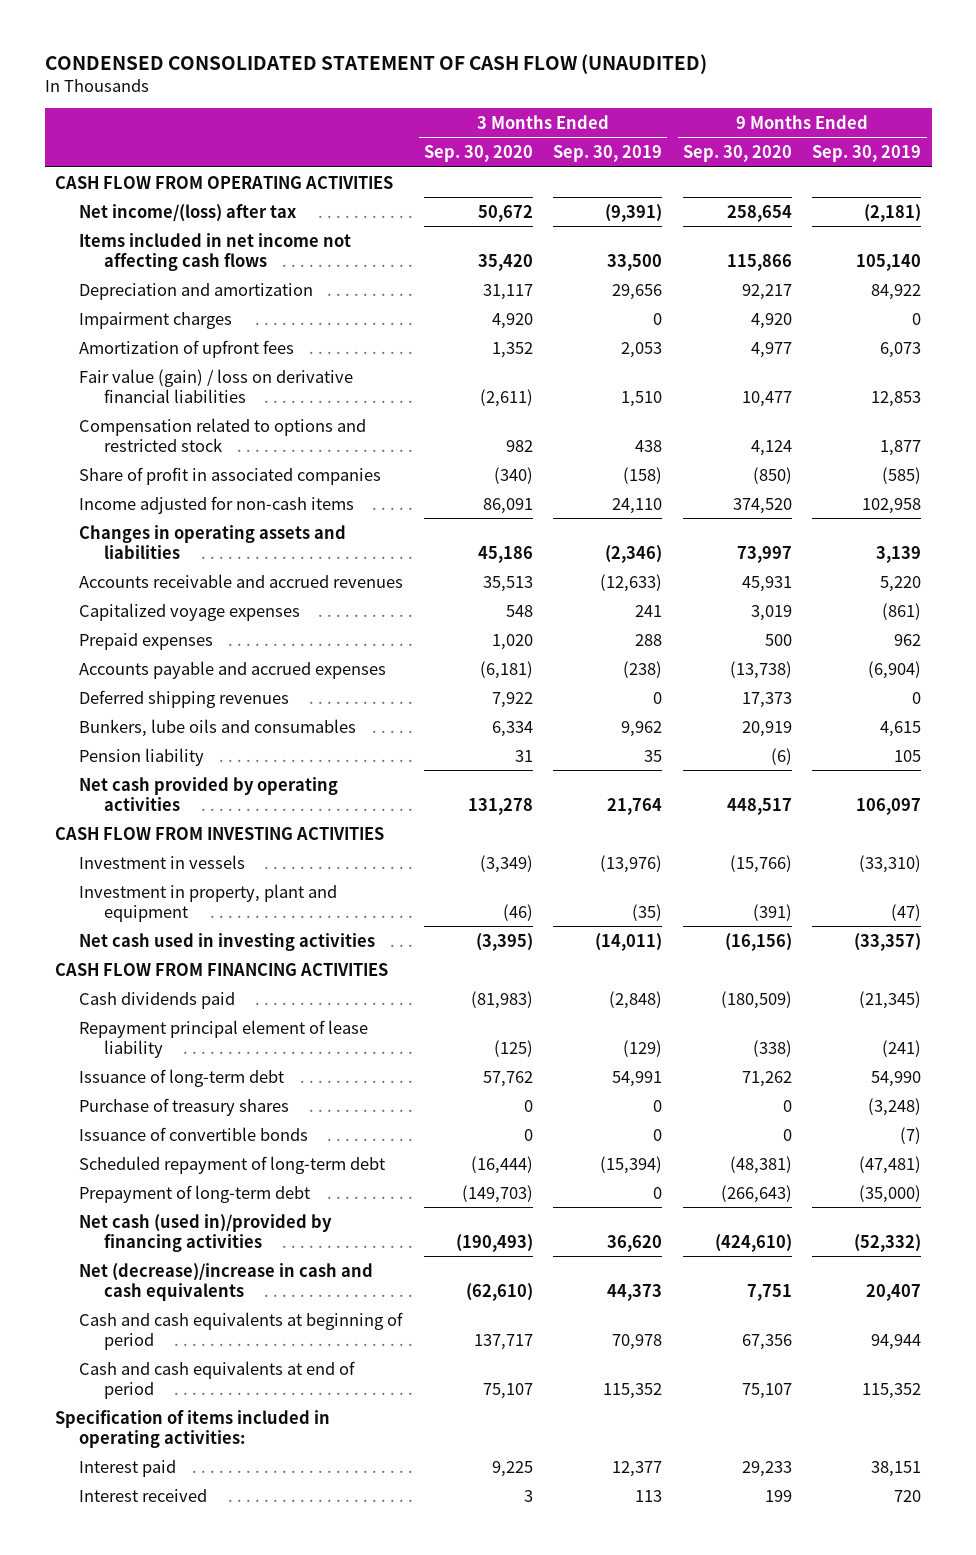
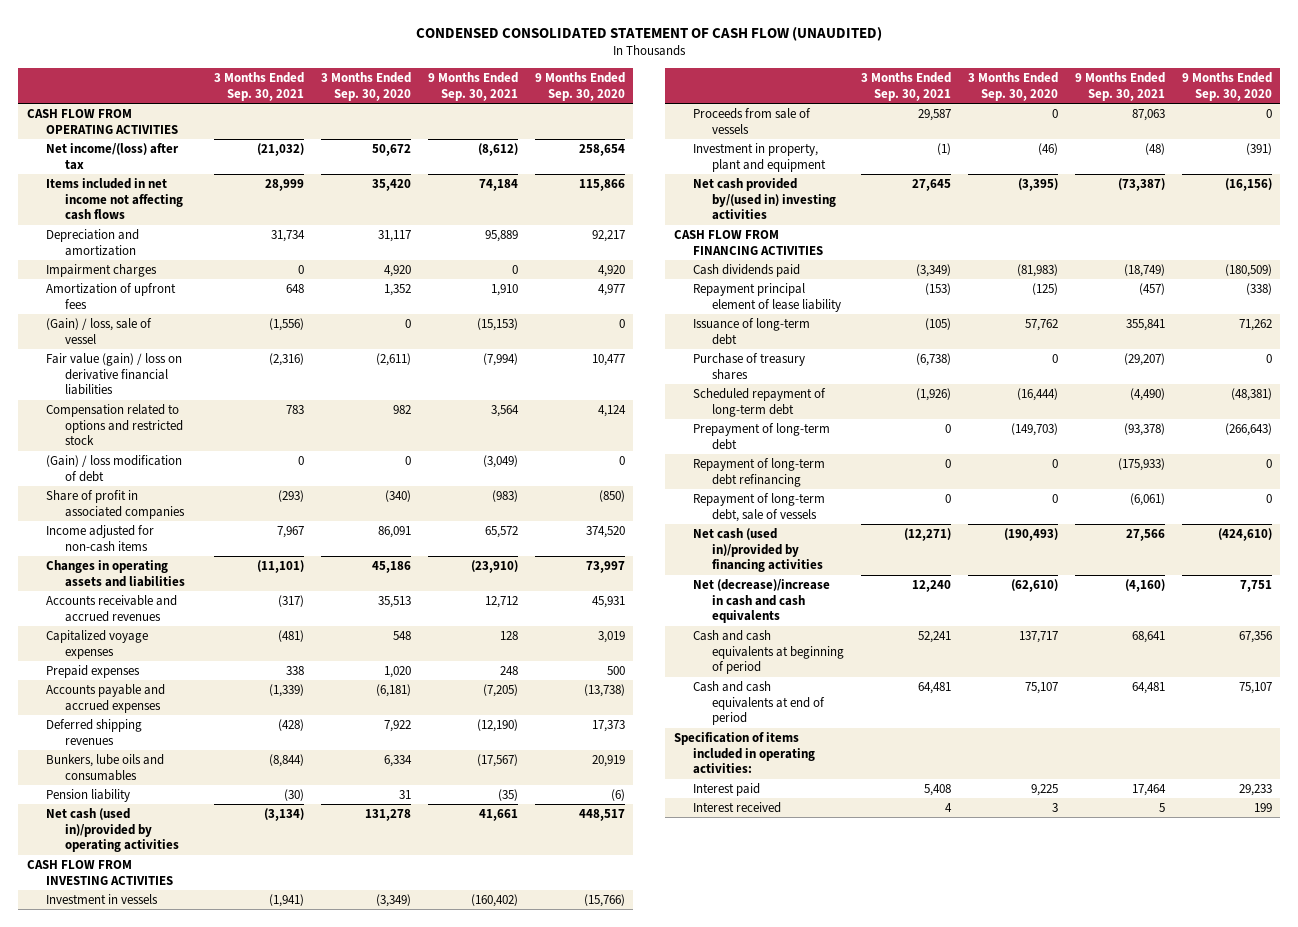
- | 3 Months Ended Sep. 30, 2020 | 3 Months Ended Sep. 30, 2019 | 9 Months Ended Sep. 30, 2020 | 9 Months Ended Sep. 30, 2019
+ | 3 Months Ended Sep. 30, 2021 | 3 Months Ended Sep. 30, 2020 | 9 Months Ended Sep. 30, 2021 | 9 Months Ended Sep. 30, 2020
+ (Gain) / loss, sale of vessel | (1,556) | 0 | (15,153) | 0
+ (Gain) / loss modification of debt | 0 | 0 | (3,049) | 0
- Net cash provided by operating activities | 131,278 | 21,764 | 448,517 | 106,097
+ Net cash (used in)/provided by operating activities | (3,134) | 131,278 | 41,661 | 448,517
+ Proceeds from sale of vessels | 29,587 | 0 | 87,063 | 0
- Net cash used in investing activities | (3,395) | (14,011) | (16,156) | (33,357)
+ Net cash provided by/(used in) investing activities | 27,645 | (3,395) | (73,387) | (16,156)
- Issuance of convertible bonds | 0 | 0 | 0 | (7)
+ Repayment of long-term debt refinancing | 0 | 0 | (175,933) | 0
+ Repayment of long-term debt, sale of vessels | 0 | 0 | (6,061) | 0

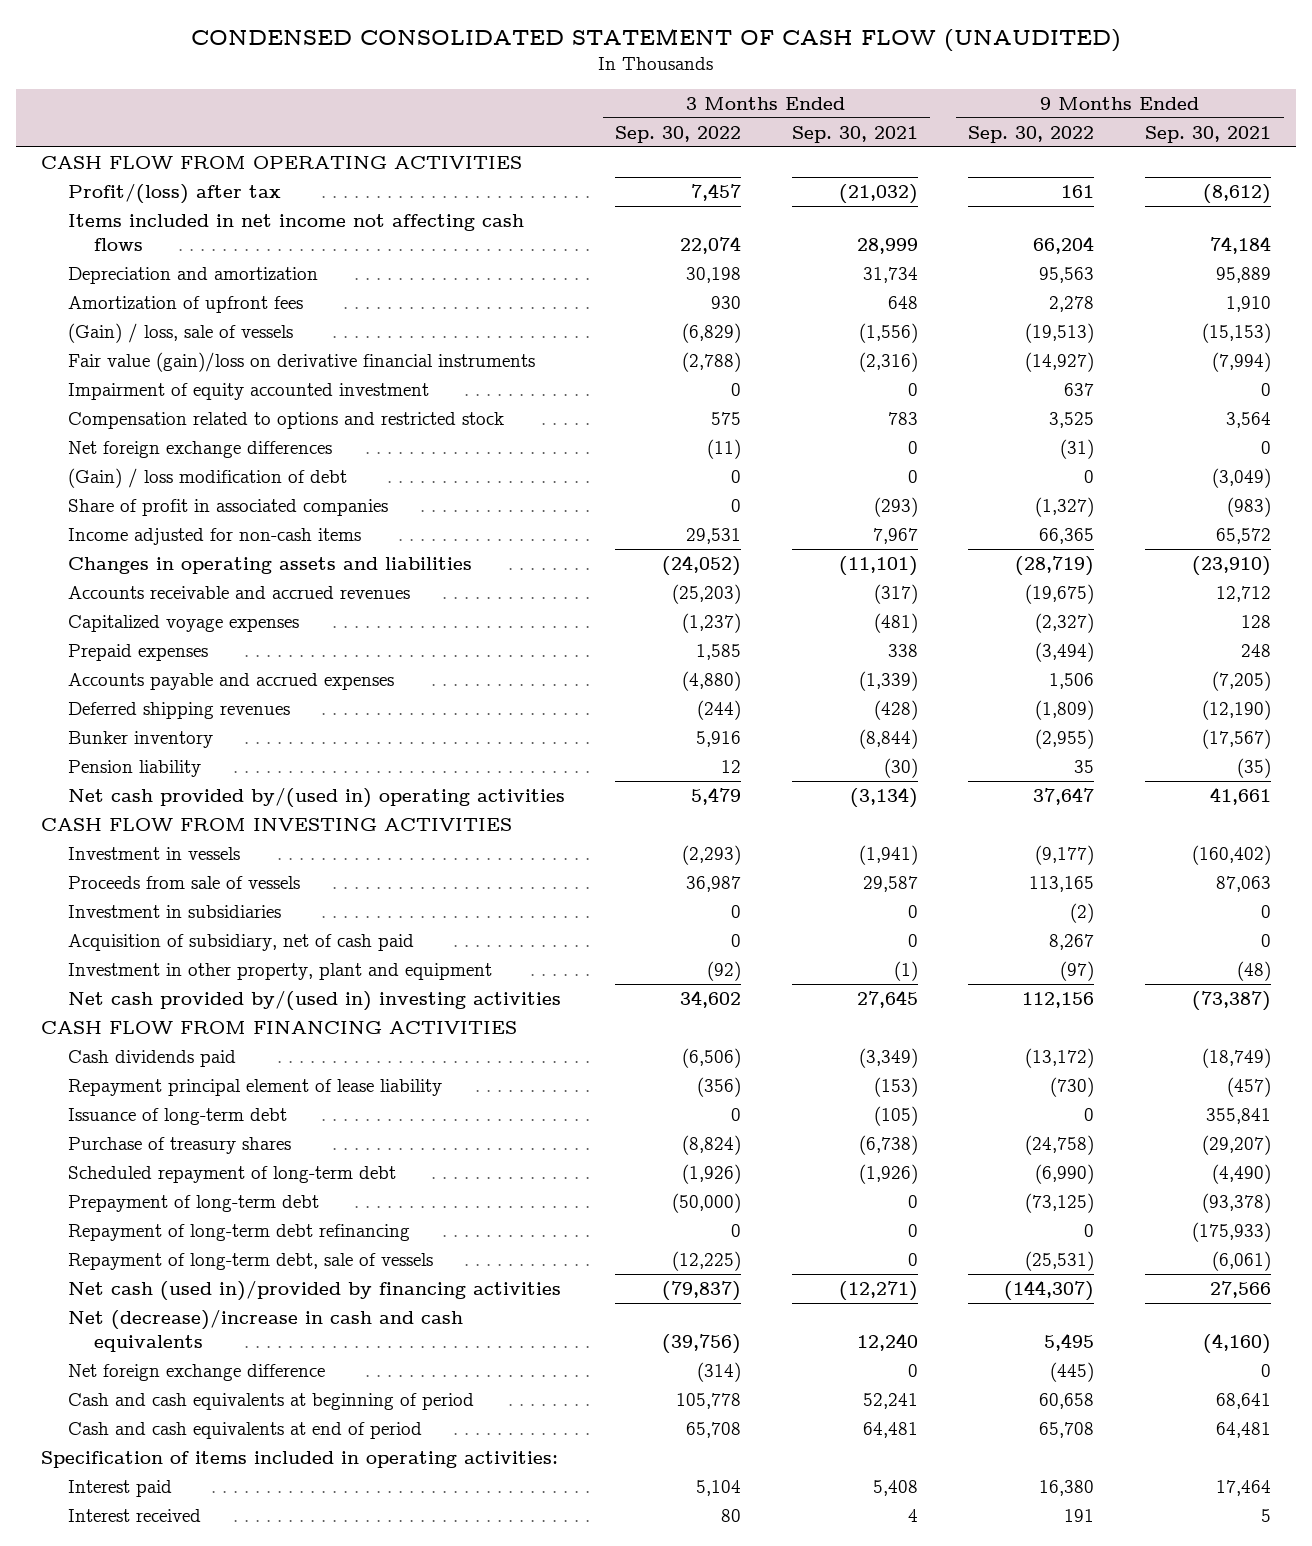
- | 3 Months Ended Sep. 30, 2021 | 3 Months Ended Sep. 30, 2020 | 9 Months Ended Sep. 30, 2021 | 9 Months Ended Sep. 30, 2020
+ | 3 Months Ended Sep. 30, 2022 | 3 Months Ended Sep. 30, 2021 | 9 Months Ended Sep. 30, 2022 | 9 Months Ended Sep. 30, 2021
- Net income/(loss) after tax | (21,032) | 50,672 | (8,612) | 258,654
+ Profit/(loss) after tax | 7,457 | (21,032) | 161 | (8,612)
- Impairment charges | 0 | 4,920 | 0 | 4,920
- (Gain) / loss, sale of vessel | (1,556) | 0 | (15,153) | 0
- Fair value (gain) / loss on derivative financial liabilities | (2,316) | (2,611) | (7,994) | 10,477
+ (Gain) / loss, sale of vessels | (6,829) | (1,556) | (19,513) | (15,153)
+ Fair value (gain)/loss on derivative financial instruments | (2,788) | (2,316) | (14,927) | (7,994)
+ Impairment of equity accounted investment | 0 | 0 | 637 | 0
+ Net foreign exchange differences | (11) | 0 | (31) | 0
- Bunkers, lube oils and consumables | (8,844) | 6,334 | (17,567) | 20,919
+ Bunker inventory | 5,916 | (8,844) | (2,955) | (17,567)
- Net cash (used in)/provided by operating activities | (3,134) | 131,278 | 41,661 | 448,517
+ Net cash provided by/(used in) operating activities | 5,479 | (3,134) | 37,647 | 41,661
- Investment in property, plant and equipment | (1) | (46) | (48) | (391)
+ Investment in subsidiaries | 0 | 0 | (2) | 0
+ Acquisition of subsidiary, net of cash paid | 0 | 0 | 8,267 | 0
+ Investment in other property, plant and equipment | (92) | (1) | (97) | (48)
+ Net foreign exchange difference | (314) | 0 | (445) | 0

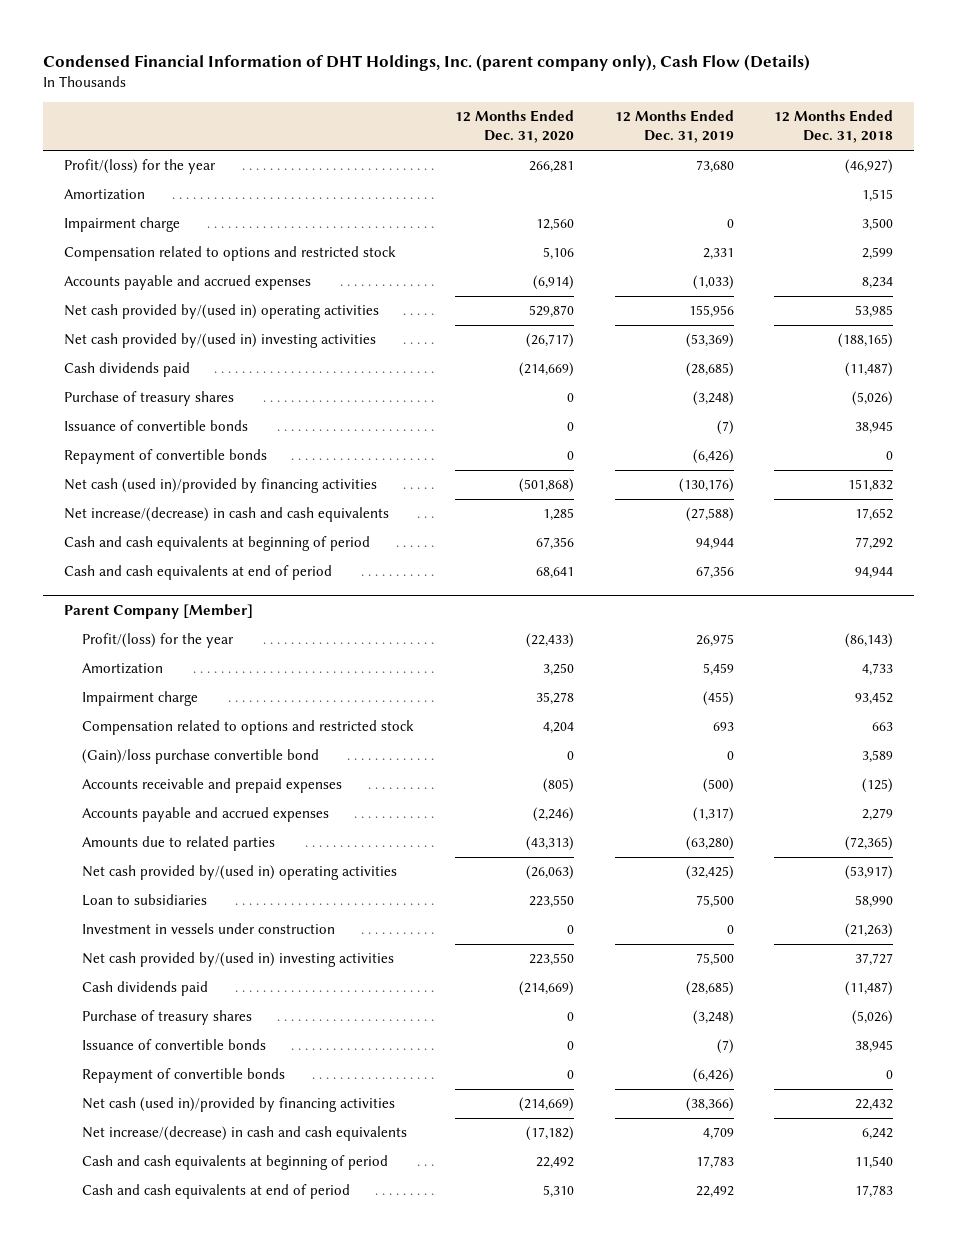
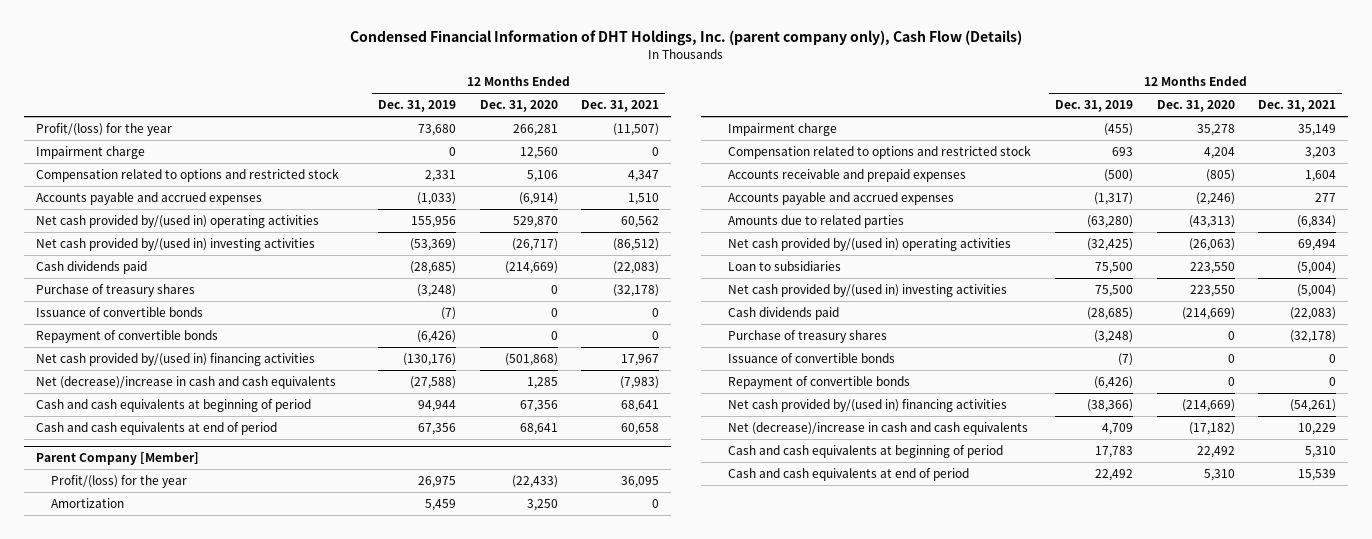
- | 12 Months Ended Dec. 31, 2020 | 12 Months Ended Dec. 31, 2019 | 12 Months Ended Dec. 31, 2018
+ | 12 Months Ended Dec. 31, 2019 | 12 Months Ended Dec. 31, 2020 | 12 Months Ended Dec. 31, 2021
- Amortization | | | 1,515
- Net cash (used in)/provided by financing activities | (501,868) | (130,176) | 151,832
- Net increase/(decrease) in cash and cash equivalents | 1,285 | (27,588) | 17,652
+ Net cash provided by/(used in) financing activities | (130,176) | (501,868) | 17,967
+ Net (decrease)/increase in cash and cash equivalents | (27,588) | 1,285 | (7,983)
@ Parent Company [Member]
- (Gain)/loss purchase convertible bond | 0 | 0 | 3,589
- Investment in vessels under construction | 0 | 0 | (21,263)
- Net cash (used in)/provided by financing activities | (214,669) | (38,366) | 22,432
- Net increase/(decrease) in cash and cash equivalents | (17,182) | 4,709 | 6,242
+ Net cash provided by/(used in) financing activities | (38,366) | (214,669) | (54,261)
+ Net (decrease)/increase in cash and cash equivalents | 4,709 | (17,182) | 10,229

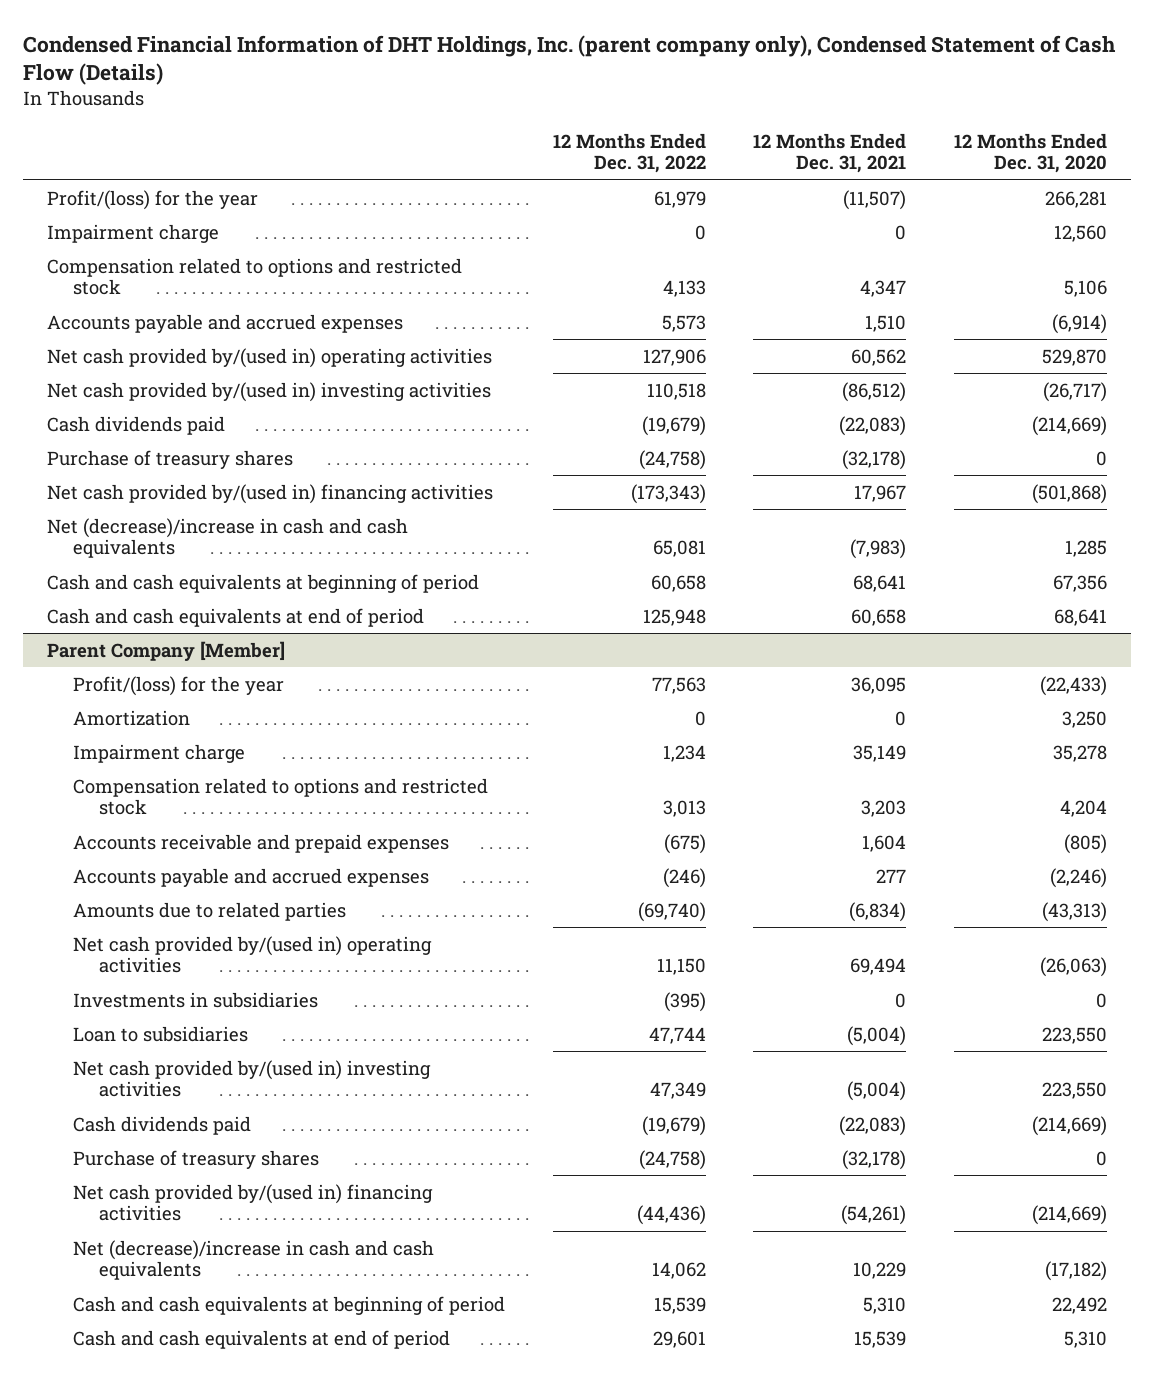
- Condensed Financial Information of DHT Holdings, Inc. (parent company only), Cash Flow (Details)
+ Condensed Financial Information of DHT Holdings, Inc. (parent company only), Condensed Statement of Cash Flow (Details)
- | 12 Months Ended Dec. 31, 2019 | 12 Months Ended Dec. 31, 2020 | 12 Months Ended Dec. 31, 2021
+ | 12 Months Ended Dec. 31, 2022 | 12 Months Ended Dec. 31, 2021 | 12 Months Ended Dec. 31, 2020
- Issuance of convertible bonds | (7) | 0 | 0
- Repayment of convertible bonds | (6,426) | 0 | 0
@ Parent Company [Member]
+ Investments in subsidiaries | (395) | 0 | 0
- Issuance of convertible bonds | (7) | 0 | 0
- Repayment of convertible bonds | (6,426) | 0 | 0

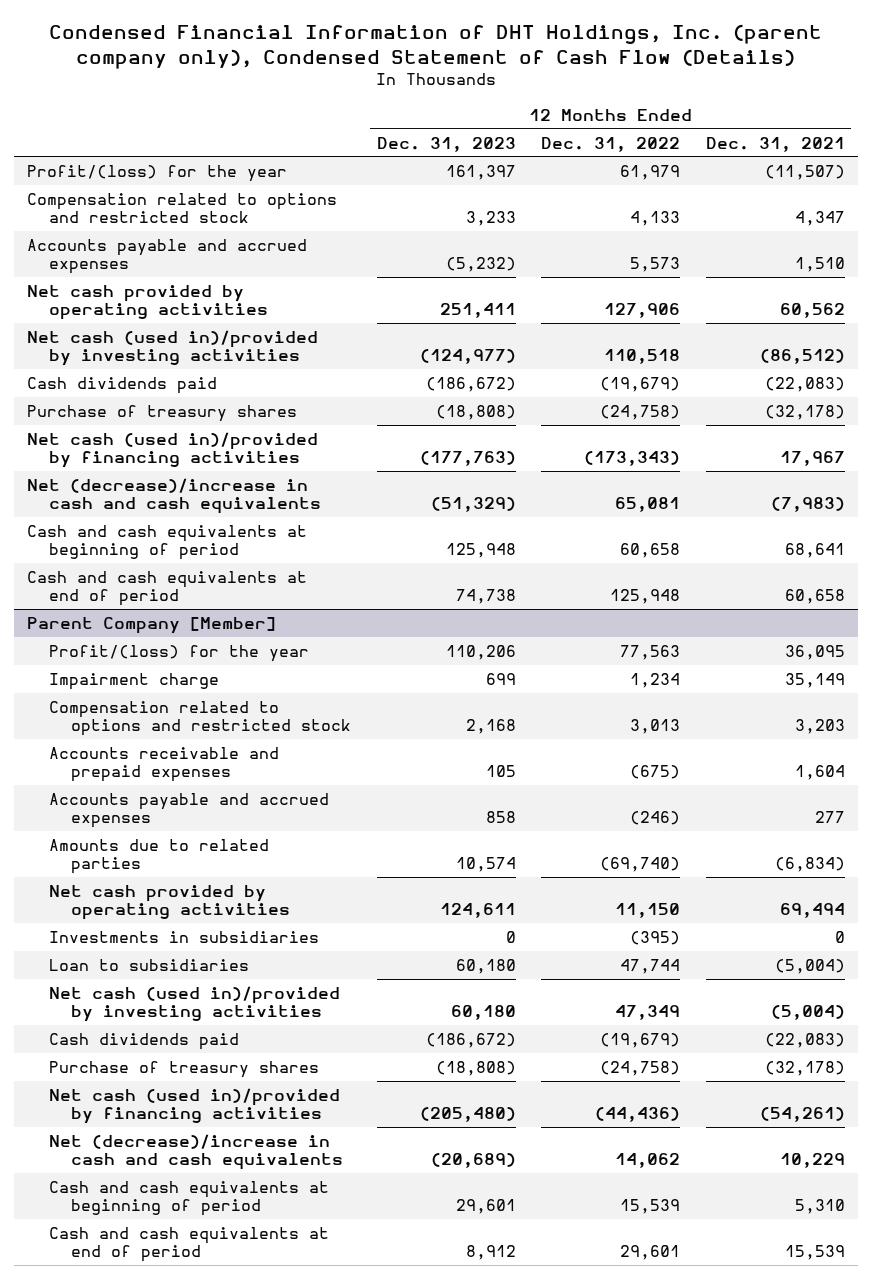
- | 12 Months Ended Dec. 31, 2022 | 12 Months Ended Dec. 31, 2021 | 12 Months Ended Dec. 31, 2020
+ | 12 Months Ended Dec. 31, 2023 | 12 Months Ended Dec. 31, 2022 | 12 Months Ended Dec. 31, 2021
- Impairment charge | 0 | 0 | 12,560
- Net cash provided by/(used in) operating activities | 127,906 | 60,562 | 529,870
- Net cash provided by/(used in) investing activities | 110,518 | (86,512) | (26,717)
+ Net cash provided by operating activities | 251,411 | 127,906 | 60,562
+ Net cash (used in)/provided by investing activities | (124,977) | 110,518 | (86,512)
- Net cash provided by/(used in) financing activities | (173,343) | 17,967 | (501,868)
+ Net cash (used in)/provided by financing activities | (177,763) | (173,343) | 17,967
@ Parent Company [Member]
- Amortization | 0 | 0 | 3,250
- Net cash provided by/(used in) operating activities | 11,150 | 69,494 | (26,063)
+ Net cash provided by operating activities | 124,611 | 11,150 | 69,494
- Net cash provided by/(used in) investing activities | 47,349 | (5,004) | 223,550
+ Net cash (used in)/provided by investing activities | 60,180 | 47,349 | (5,004)
- Net cash provided by/(used in) financing activities | (44,436) | (54,261) | (214,669)
+ Net cash (used in)/provided by financing activities | (205,480) | (44,436) | (54,261)

